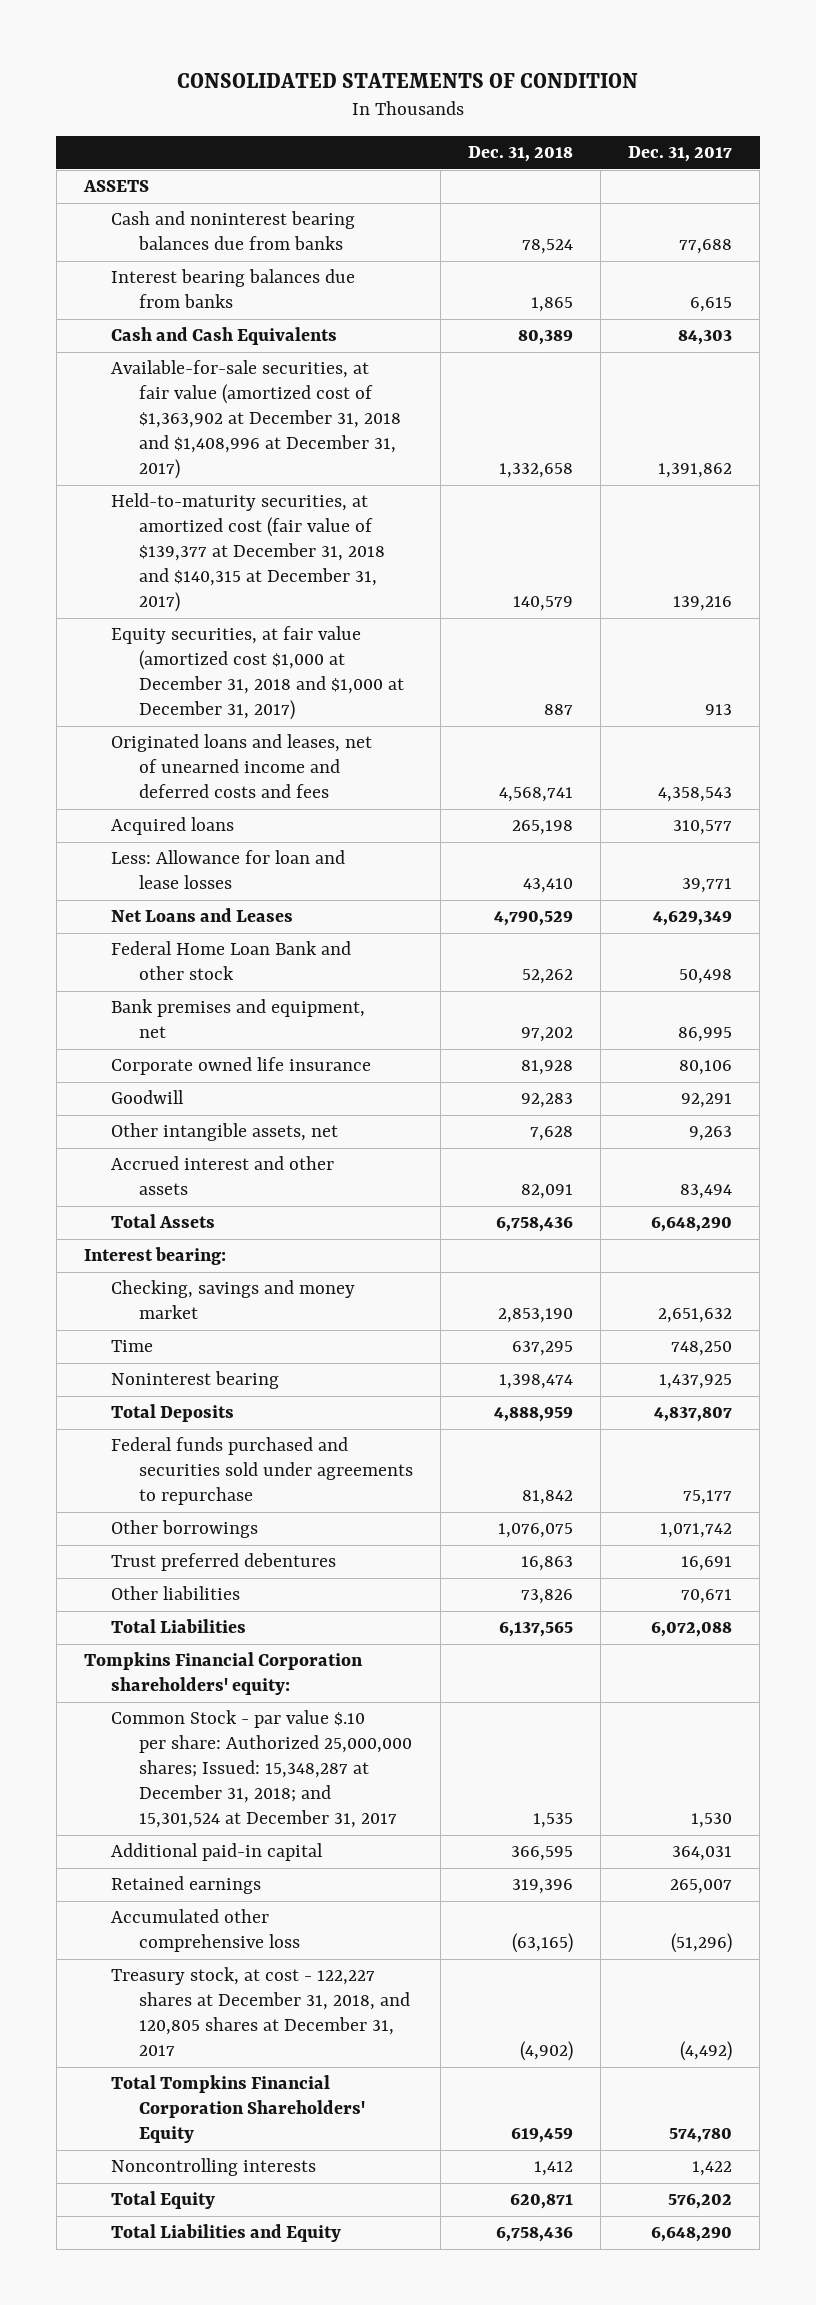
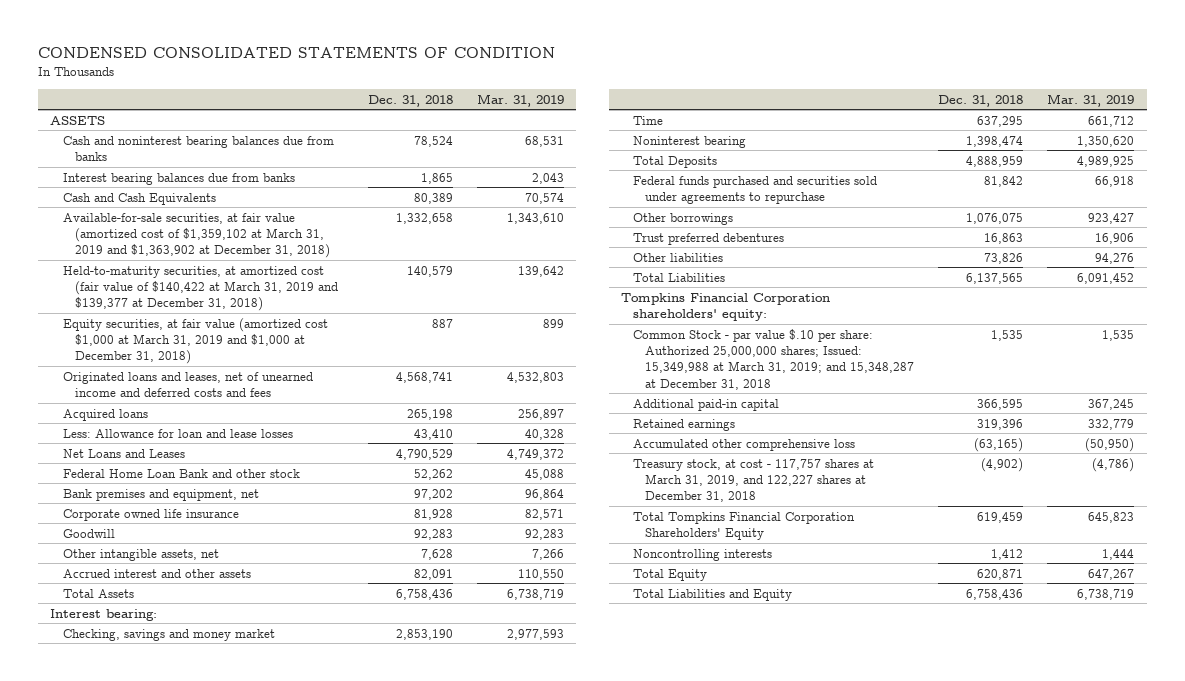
- CONSOLIDATED STATEMENTS OF CONDITION
+ CONDENSED CONSOLIDATED STATEMENTS OF CONDITION
- | Dec. 31, 2018 | Dec. 31, 2017
+ | Dec. 31, 2018 | Mar. 31, 2019
- Available-for-sale securities, at fair value (amortized cost of $1,363,902 at December 31, 2018 and $1,408,996 at December 31, 2017) | 1,332,658 | 1,391,862
- Held-to-maturity securities, at amortized cost (fair value of $139,377 at December 31, 2018 and $140,315 at December 31, 2017) | 140,579 | 139,216
- Equity securities, at fair value (amortized cost $1,000 at December 31, 2018 and $1,000 at December 31, 2017) | 887 | 913
+ Available-for-sale securities, at fair value (amortized cost of $1,359,102 at March 31, 2019 and $1,363,902 at December 31, 2018) | 1,332,658 | 1,343,610
+ Held-to-maturity securities, at amortized cost (fair value of $140,422 at March 31, 2019 and $139,377 at December 31, 2018) | 140,579 | 139,642
+ Equity securities, at fair value (amortized cost $1,000 at March 31, 2019 and $1,000 at December 31, 2018) | 887 | 899
- Common Stock - par value $.10 per share: Authorized 25,000,000 shares; Issued: 15,348,287 at December 31, 2018; and 15,301,524 at December 31, 2017 | 1,535 | 1,530
+ Common Stock - par value $.10 per share: Authorized 25,000,000 shares; Issued: 15,349,988 at March 31, 2019; and 15,348,287 at December 31, 2018 | 1,535 | 1,535
- Treasury stock, at cost - 122,227 shares at December 31, 2018, and 120,805 shares at December 31, 2017 | (4,902) | (4,492)
+ Treasury stock, at cost - 117,757 shares at March 31, 2019, and 122,227 shares at December 31, 2018 | (4,902) | (4,786)

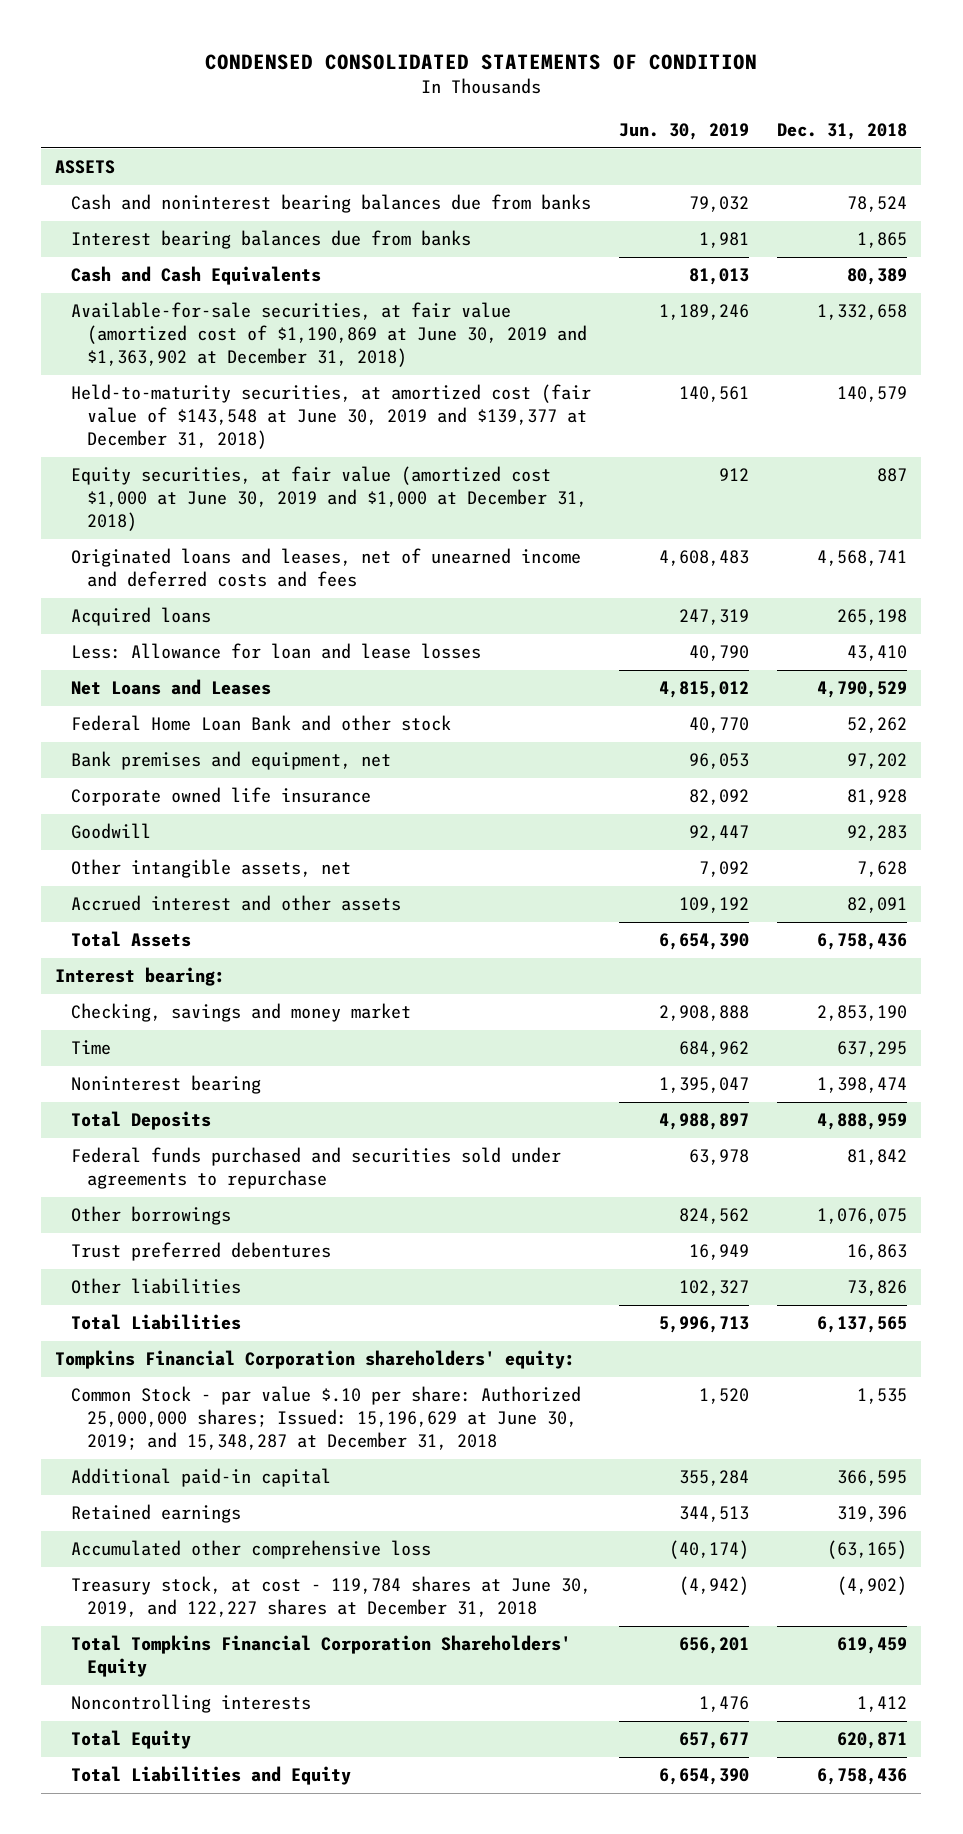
- | Dec. 31, 2018 | Mar. 31, 2019
+ | Jun. 30, 2019 | Dec. 31, 2018
- Available-for-sale securities, at fair value (amortized cost of $1,359,102 at March 31, 2019 and $1,363,902 at December 31, 2018) | 1,332,658 | 1,343,610
- Held-to-maturity securities, at amortized cost (fair value of $140,422 at March 31, 2019 and $139,377 at December 31, 2018) | 140,579 | 139,642
- Equity securities, at fair value (amortized cost $1,000 at March 31, 2019 and $1,000 at December 31, 2018) | 887 | 899
+ Available-for-sale securities, at fair value (amortized cost of $1,190,869 at June 30, 2019 and $1,363,902 at December 31, 2018) | 1,189,246 | 1,332,658
+ Held-to-maturity securities, at amortized cost (fair value of $143,548 at June 30, 2019 and $139,377 at December 31, 2018) | 140,561 | 140,579
+ Equity securities, at fair value (amortized cost $1,000 at June 30, 2019 and $1,000 at December 31, 2018) | 912 | 887
- Common Stock - par value $.10 per share: Authorized 25,000,000 shares; Issued: 15,349,988 at March 31, 2019; and 15,348,287 at December 31, 2018 | 1,535 | 1,535
+ Common Stock - par value $.10 per share: Authorized 25,000,000 shares; Issued: 15,196,629 at June 30, 2019; and 15,348,287 at December 31, 2018 | 1,520 | 1,535
- Treasury stock, at cost - 117,757 shares at March 31, 2019, and 122,227 shares at December 31, 2018 | (4,902) | (4,786)
+ Treasury stock, at cost - 119,784 shares at June 30, 2019, and 122,227 shares at December 31, 2018 | (4,942) | (4,902)

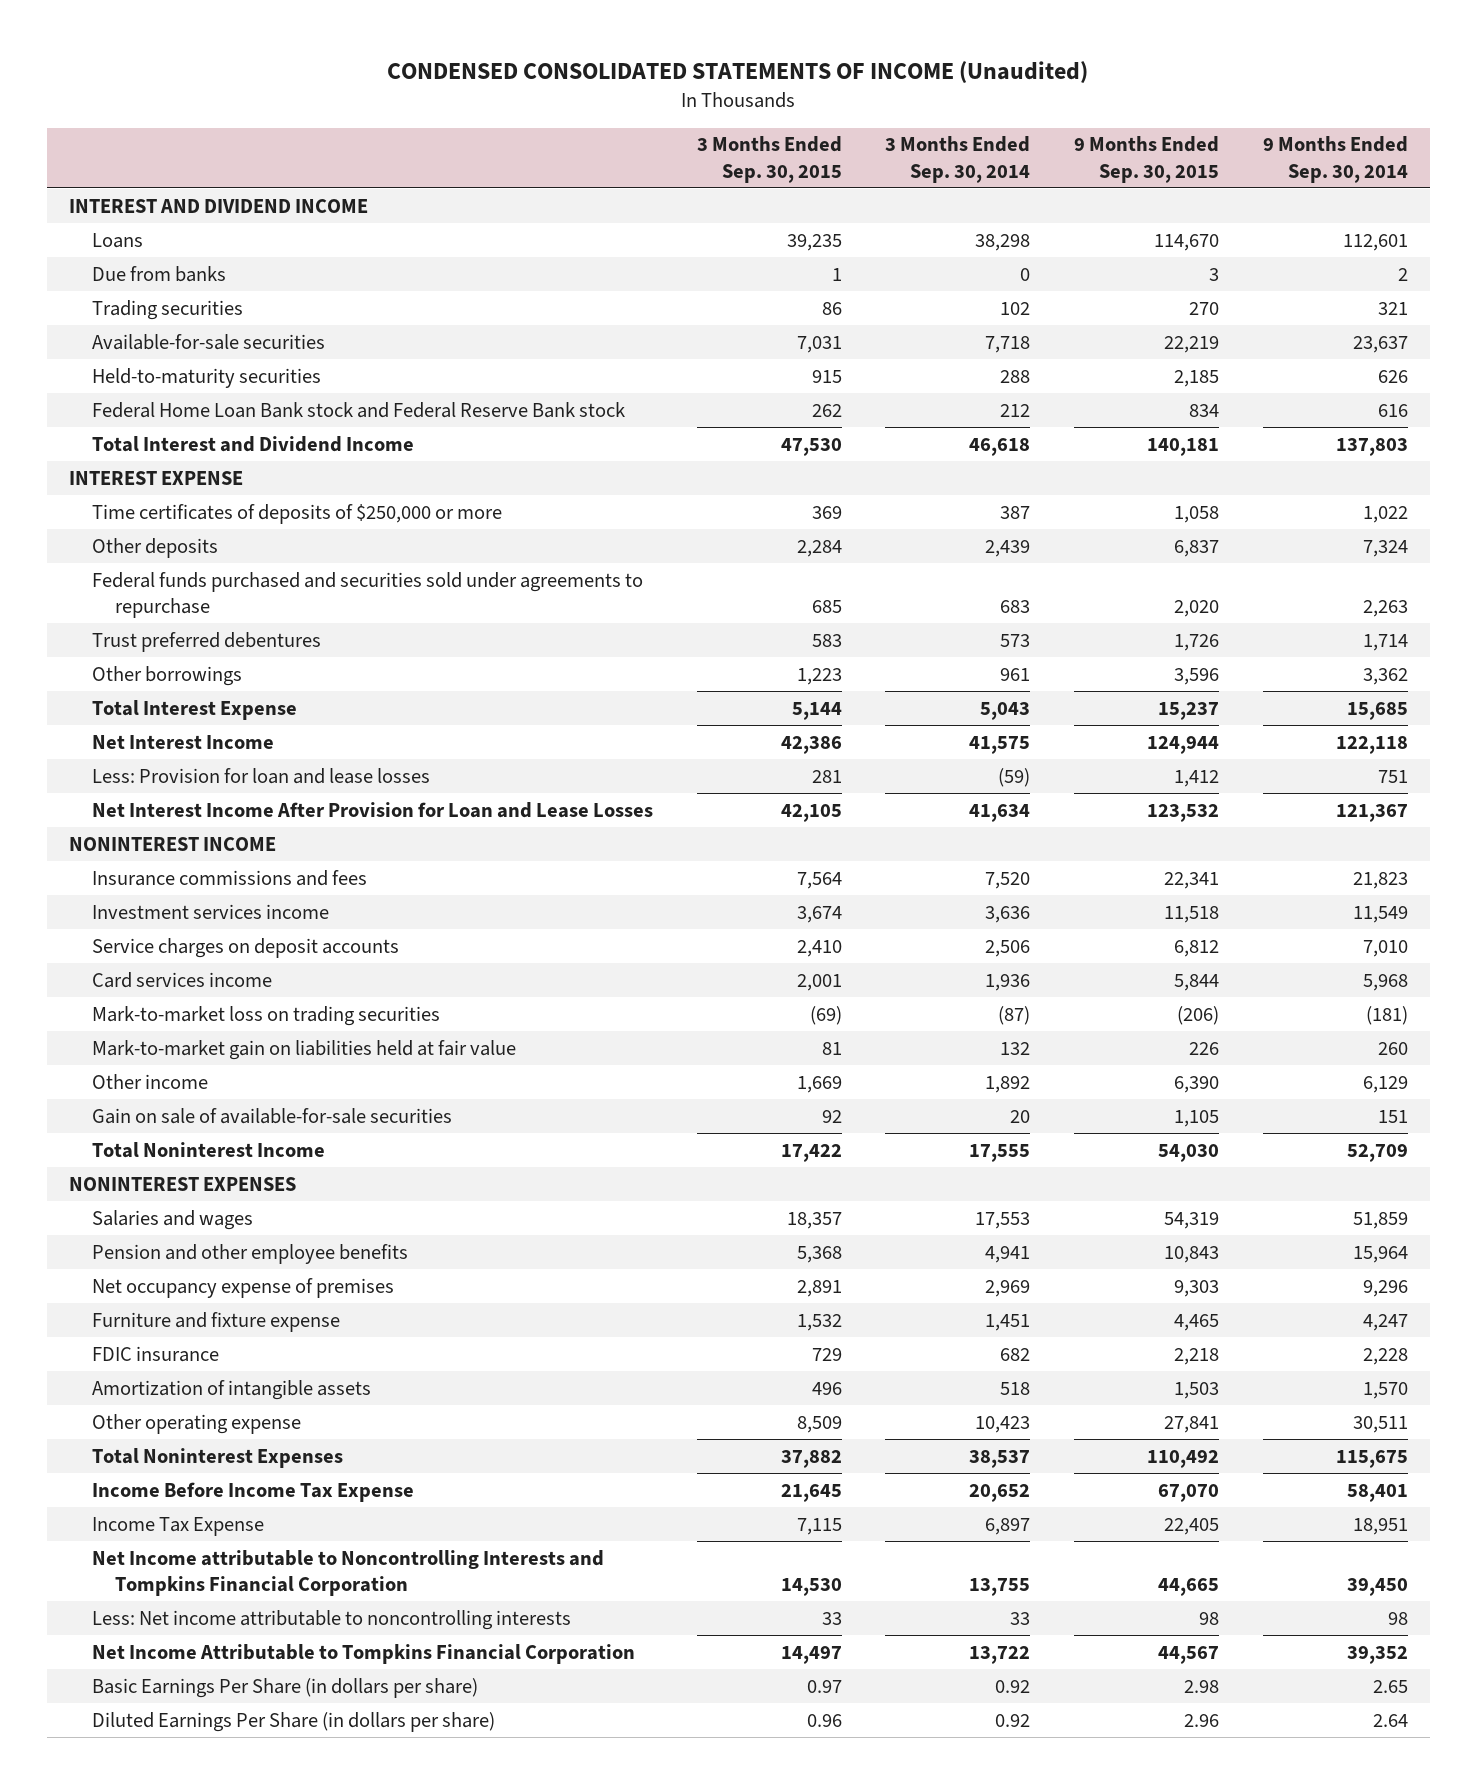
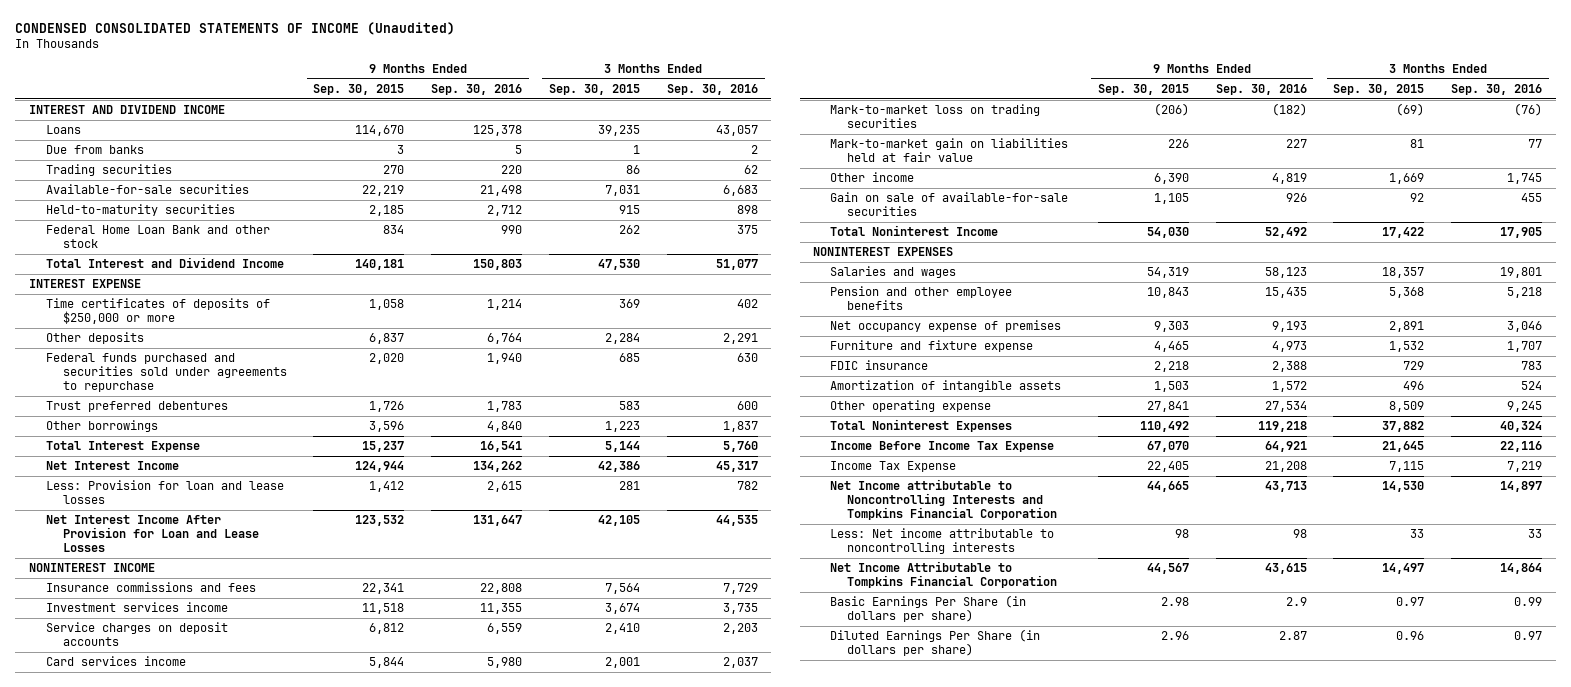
- | 3 Months Ended Sep. 30, 2015 | 3 Months Ended Sep. 30, 2014 | 9 Months Ended Sep. 30, 2015 | 9 Months Ended Sep. 30, 2014
+ | 9 Months Ended Sep. 30, 2015 | 9 Months Ended Sep. 30, 2016 | 3 Months Ended Sep. 30, 2015 | 3 Months Ended Sep. 30, 2016
- Federal Home Loan Bank stock and Federal Reserve Bank stock | 262 | 212 | 834 | 616
+ Federal Home Loan Bank and other stock | 834 | 990 | 262 | 375

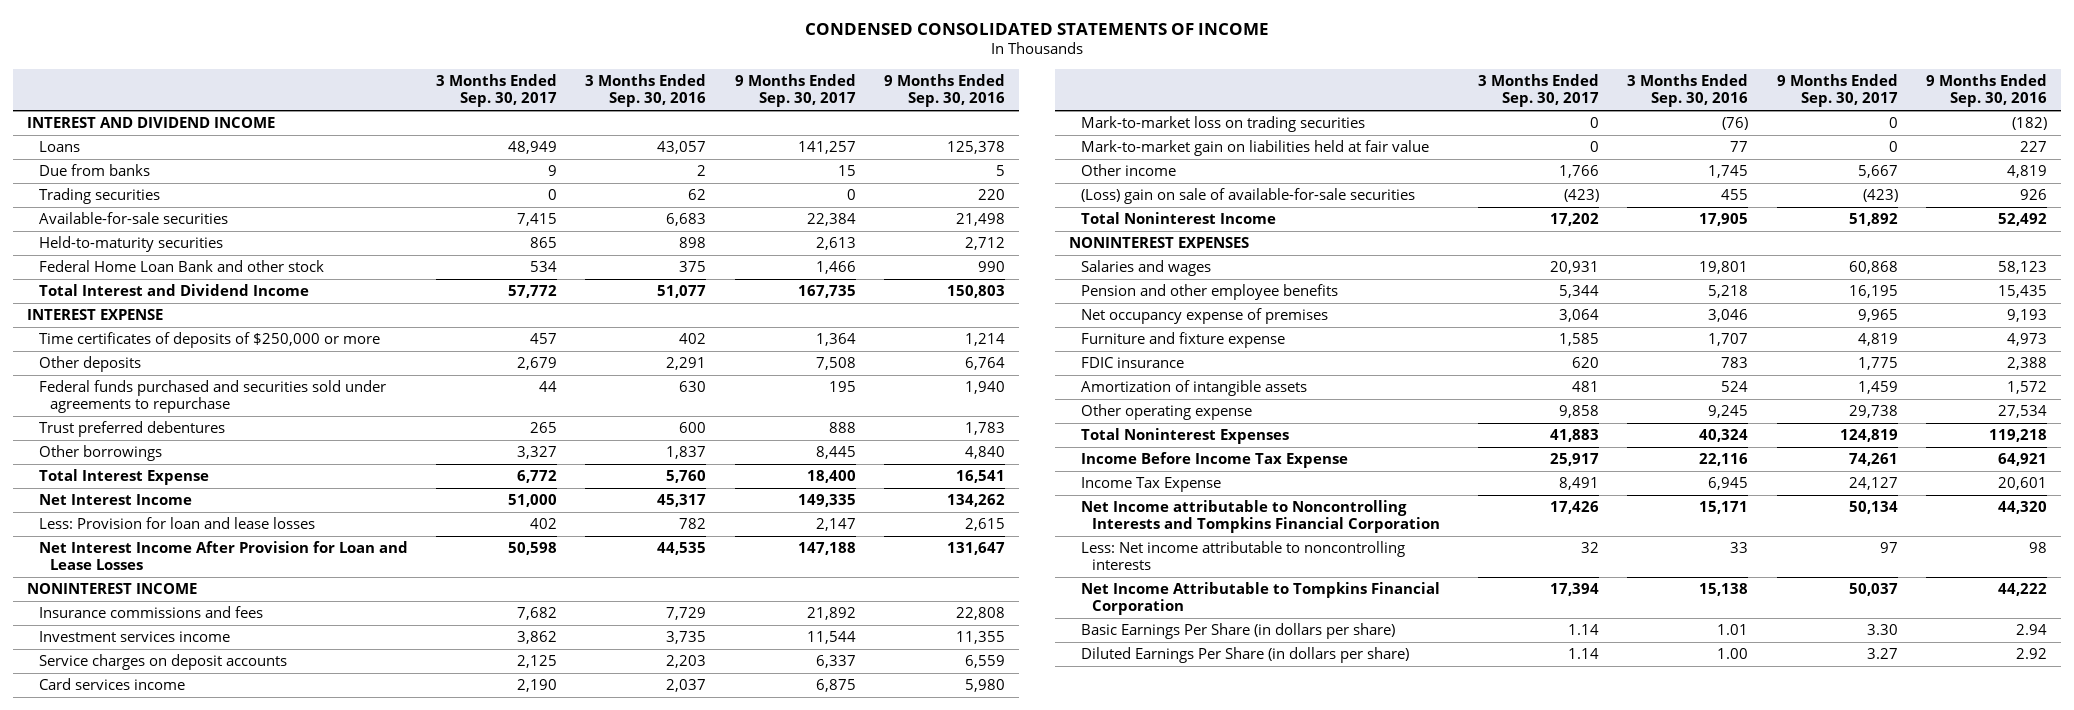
- CONDENSED CONSOLIDATED STATEMENTS OF INCOME (Unaudited)
+ CONDENSED CONSOLIDATED STATEMENTS OF INCOME
- | 9 Months Ended Sep. 30, 2015 | 9 Months Ended Sep. 30, 2016 | 3 Months Ended Sep. 30, 2015 | 3 Months Ended Sep. 30, 2016
+ | 3 Months Ended Sep. 30, 2017 | 3 Months Ended Sep. 30, 2016 | 9 Months Ended Sep. 30, 2017 | 9 Months Ended Sep. 30, 2016
- Gain on sale of available-for-sale securities | 1,105 | 926 | 92 | 455
+ (Loss) gain on sale of available-for-sale securities | (423) | 455 | (423) | 926
- Income Tax Expense | 22,405 | 21,208 | 7,115 | 7,219
- Net Income attributable to Noncontrolling Interests and Tompkins Financial Corporation | 44,665 | 43,713 | 14,530 | 14,897
+ Income Tax Expense | 8,491 | 6,945 | 24,127 | 20,601
+ Net Income attributable to Noncontrolling Interests and Tompkins Financial Corporation | 17,426 | 15,171 | 50,134 | 44,320
- Net Income Attributable to Tompkins Financial Corporation | 44,567 | 43,615 | 14,497 | 14,864
- Basic Earnings Per Share (in dollars per share) | 2.98 | 2.9 | 0.97 | 0.99
- Diluted Earnings Per Share (in dollars per share) | 2.96 | 2.87 | 0.96 | 0.97
+ Net Income Attributable to Tompkins Financial Corporation | 17,394 | 15,138 | 50,037 | 44,222
+ Basic Earnings Per Share (in dollars per share) | 1.14 | 1.01 | 3.30 | 2.94
+ Diluted Earnings Per Share (in dollars per share) | 1.14 | 1.00 | 3.27 | 2.92

